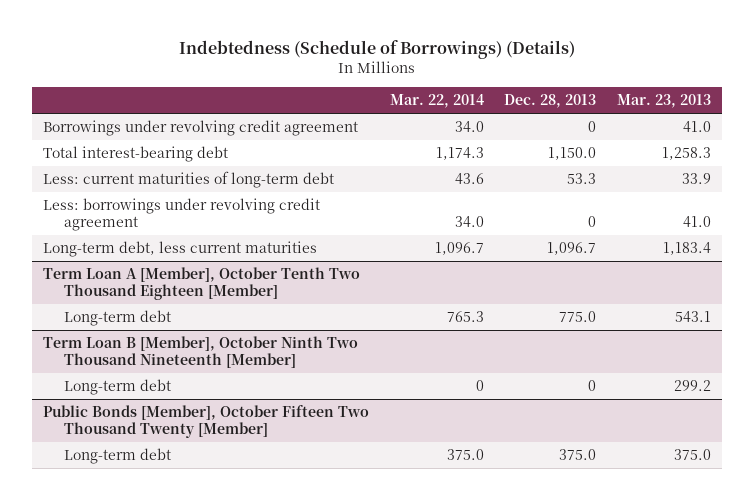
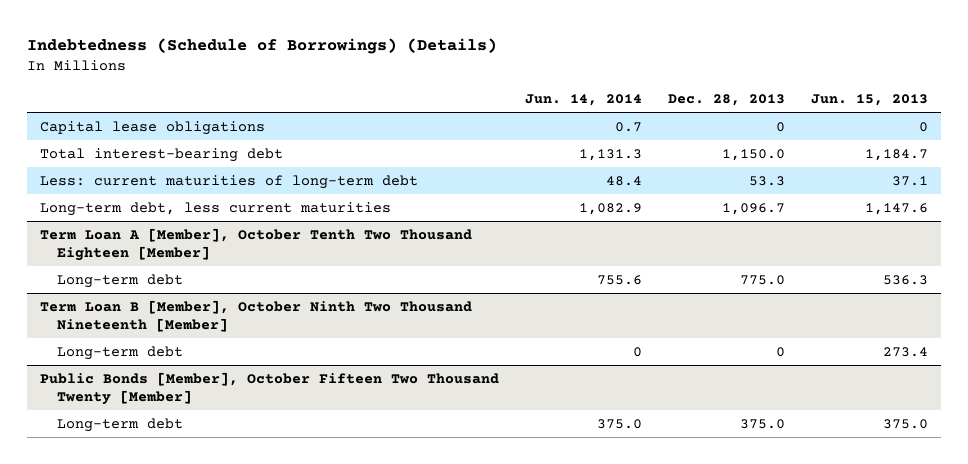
- | Mar. 22, 2014 | Dec. 28, 2013 | Mar. 23, 2013
+ | Jun. 14, 2014 | Dec. 28, 2013 | Jun. 15, 2013
- Borrowings under revolving credit agreement | 34.0 | 0 | 41.0
+ Capital lease obligations | 0.7 | 0 | 0
- Less: borrowings under revolving credit agreement | 34.0 | 0 | 41.0

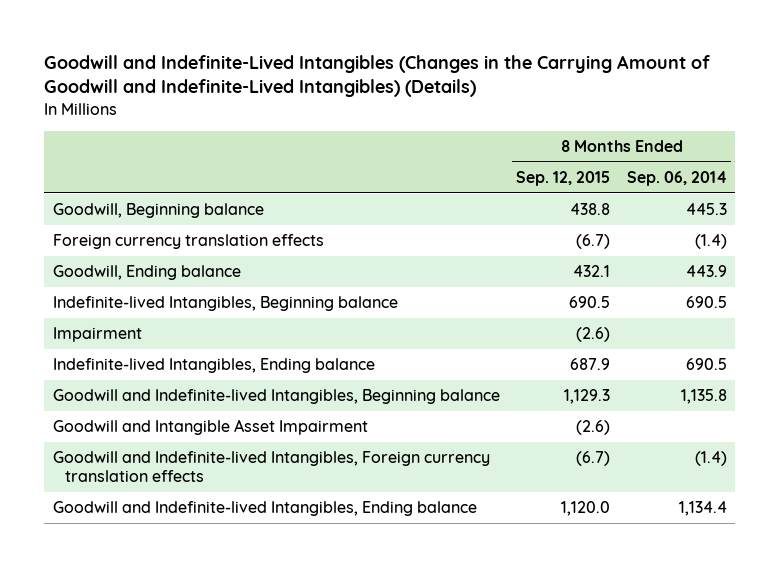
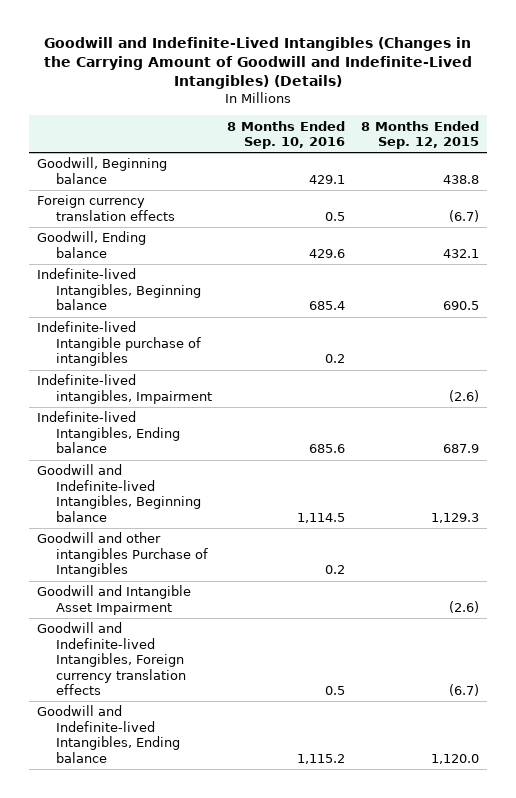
- | 8 Months Ended Sep. 12, 2015 | 8 Months Ended Sep. 06, 2014
+ | 8 Months Ended Sep. 10, 2016 | 8 Months Ended Sep. 12, 2015
- Impairment | (2.6) |
+ Indefinite-lived Intangible purchase of intangibles | 0.2 |
+ Indefinite-lived intangibles, Impairment | | (2.6)
+ Goodwill and other intangibles Purchase of Intangibles | 0.2 |

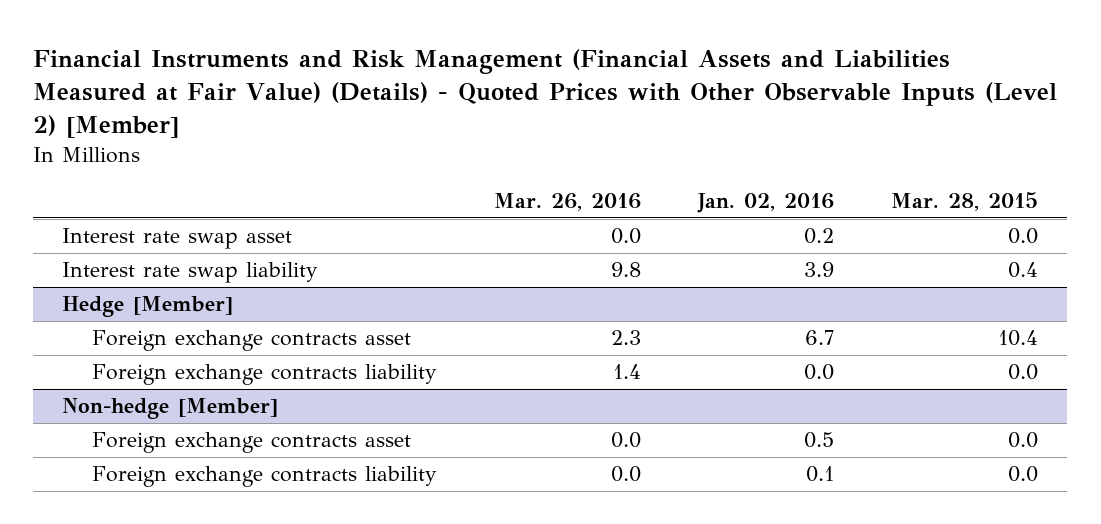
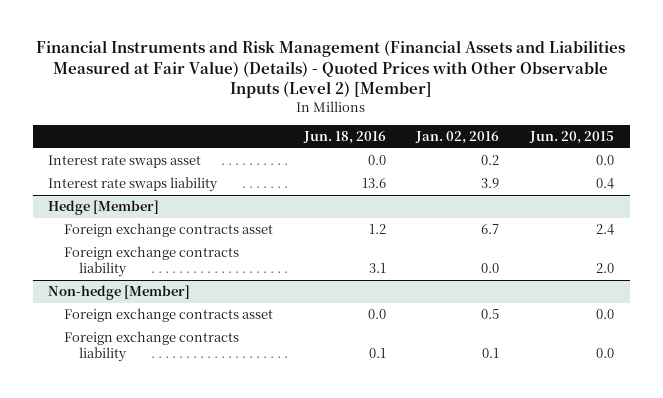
- | Mar. 26, 2016 | Jan. 02, 2016 | Mar. 28, 2015
+ | Jun. 18, 2016 | Jan. 02, 2016 | Jun. 20, 2015
- Interest rate swap asset | 0.0 | 0.2 | 0.0
- Interest rate swap liability | 9.8 | 3.9 | 0.4
+ Interest rate swaps asset | 0.0 | 0.2 | 0.0
+ Interest rate swaps liability | 13.6 | 3.9 | 0.4

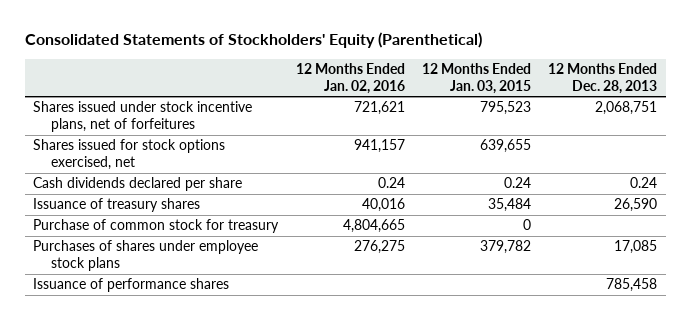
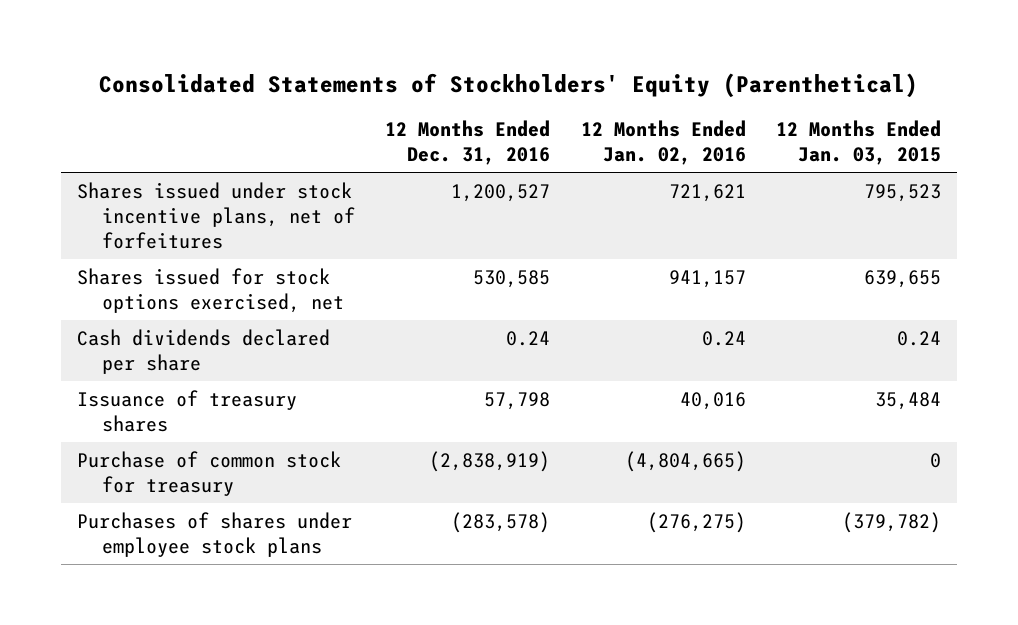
- | 12 Months Ended Jan. 02, 2016 | 12 Months Ended Jan. 03, 2015 | 12 Months Ended Dec. 28, 2013
+ | 12 Months Ended Dec. 31, 2016 | 12 Months Ended Jan. 02, 2016 | 12 Months Ended Jan. 03, 2015
- Purchase of common stock for treasury | 4,804,665 | 0 |
- Purchases of shares under employee stock plans | 276,275 | 379,782 | 17,085
- Issuance of performance shares | | | 785,458
+ Purchase of common stock for treasury | (2,838,919) | (4,804,665) | 0
+ Purchases of shares under employee stock plans | (283,578) | (276,275) | (379,782)

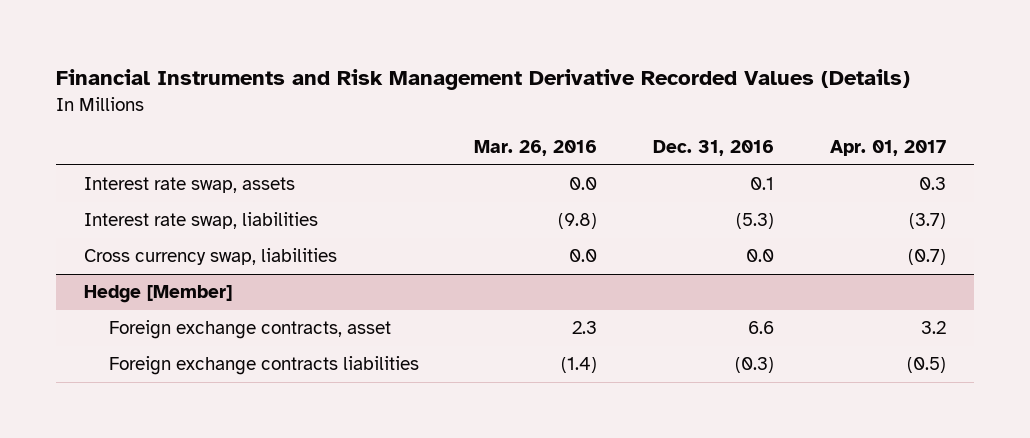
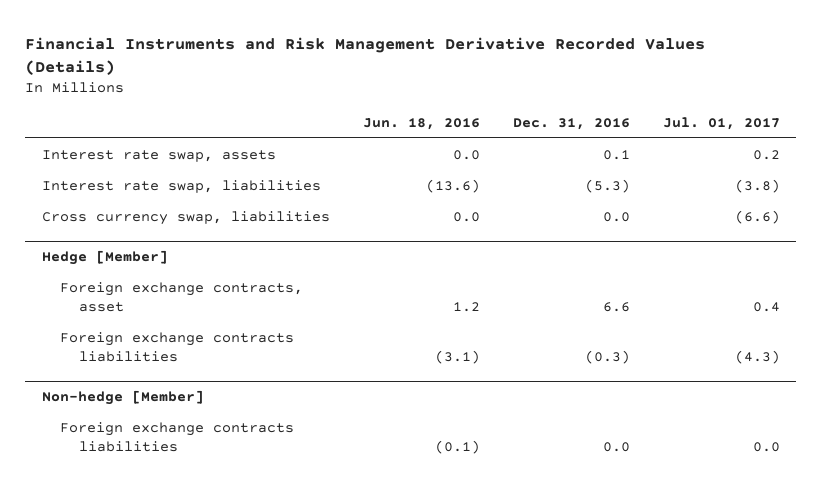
- | Mar. 26, 2016 | Dec. 31, 2016 | Apr. 01, 2017
+ | Jun. 18, 2016 | Dec. 31, 2016 | Jul. 01, 2017
+ Non-hedge [Member]
+ Foreign exchange contracts liabilities | (0.1) | 0.0 | 0.0

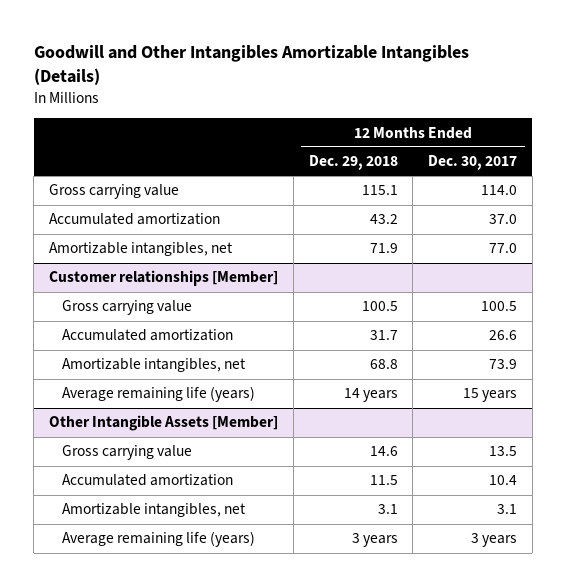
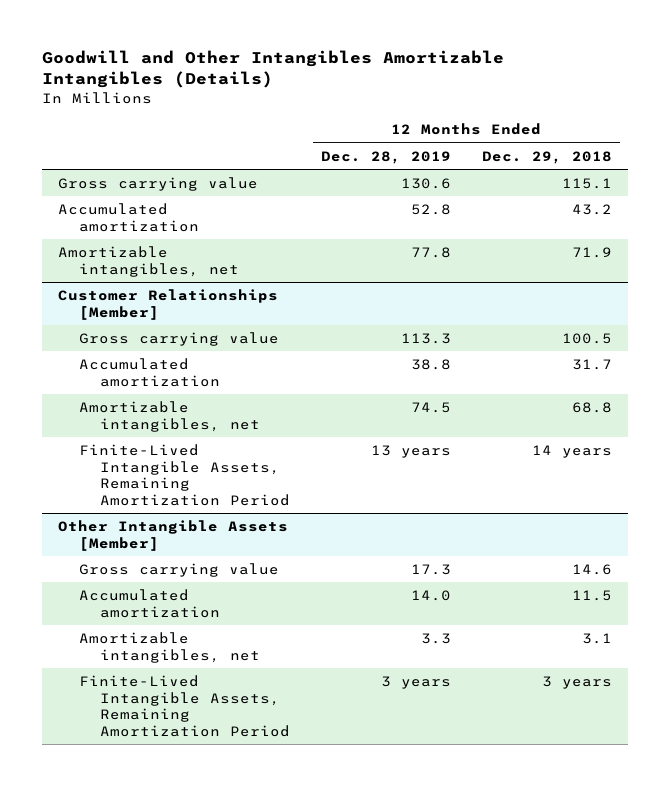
- | 12 Months Ended Dec. 29, 2018 | 12 Months Ended Dec. 30, 2017
+ | 12 Months Ended Dec. 28, 2019 | 12 Months Ended Dec. 29, 2018
- Customer relationships [Member]
+ Customer Relationships [Member]
- Average remaining life (years) | 14 years | 15 years
+ Finite-Lived Intangible Assets, Remaining Amortization Period | 13 years | 14 years
@ Other Intangible Assets [Member]
- Average remaining life (years) | 3 years | 3 years
+ Finite-Lived Intangible Assets, Remaining Amortization Period | 3 years | 3 years

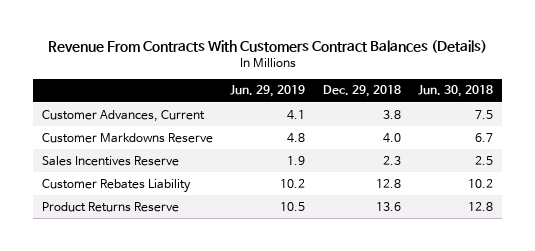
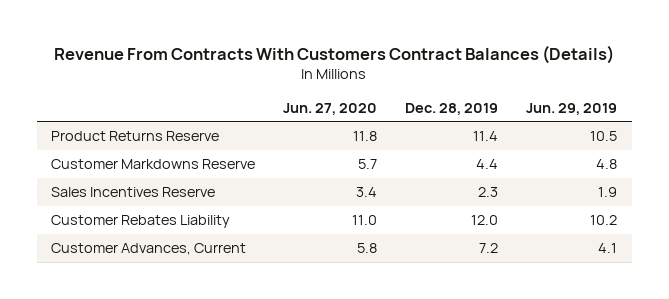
- | Jun. 29, 2019 | Dec. 29, 2018 | Jun. 30, 2018
+ | Jun. 27, 2020 | Dec. 28, 2019 | Jun. 29, 2019
moved up: Product Returns Reserve | 11.8 | 11.4 | 10.5
moved down: Customer Advances, Current | 5.8 | 7.2 | 4.1

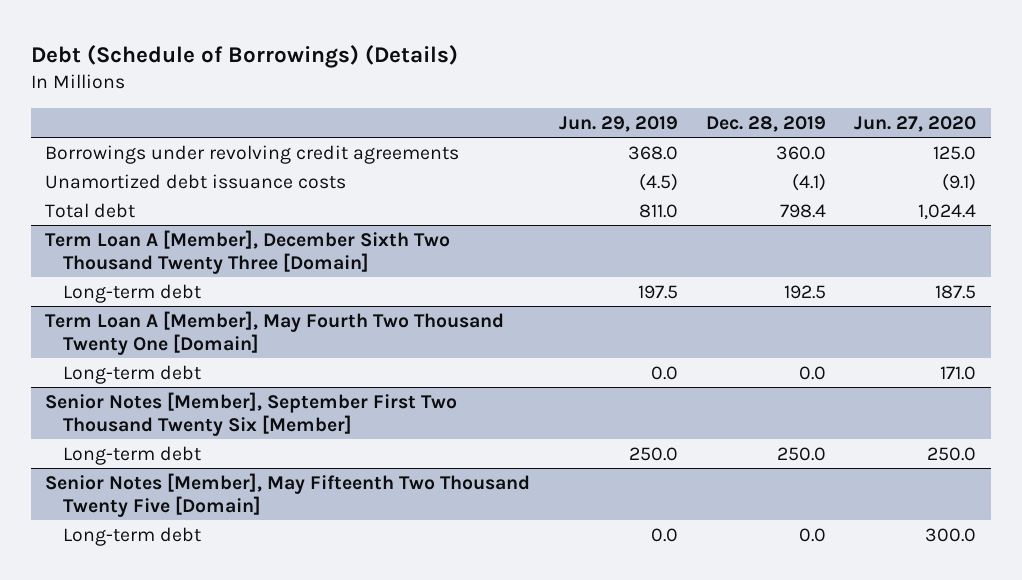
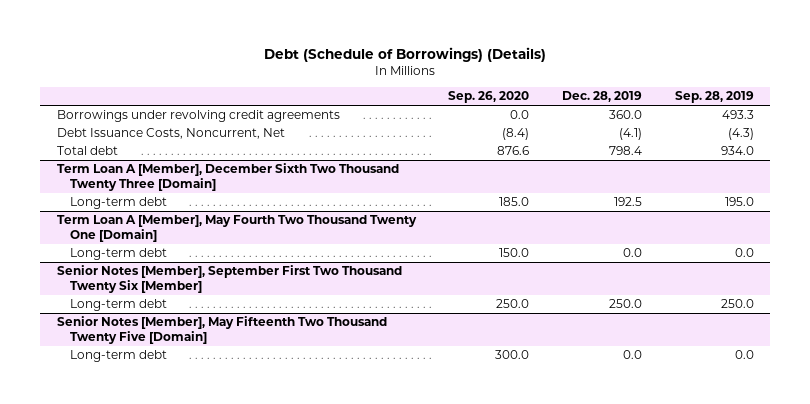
- | Jun. 29, 2019 | Dec. 28, 2019 | Jun. 27, 2020
+ | Sep. 26, 2020 | Dec. 28, 2019 | Sep. 28, 2019
- Unamortized debt issuance costs | (4.5) | (4.1) | (9.1)
+ Debt Issuance Costs, Noncurrent, Net | (8.4) | (4.1) | (4.3)

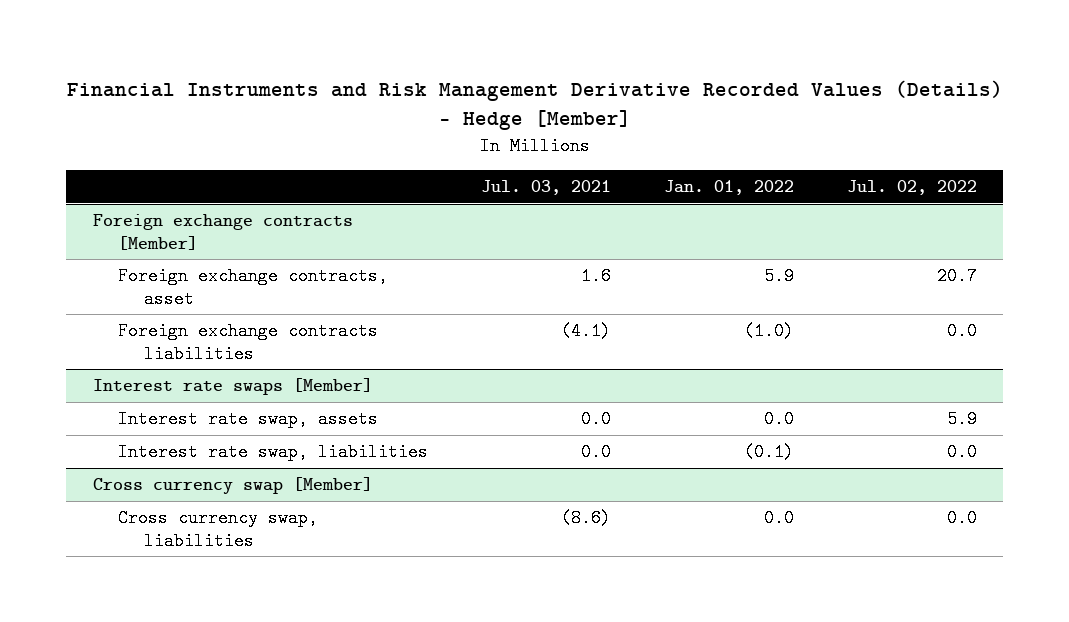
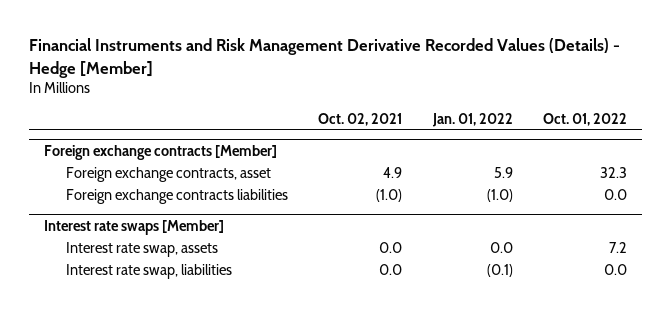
- | Jul. 03, 2021 | Jan. 01, 2022 | Jul. 02, 2022
+ | Oct. 02, 2021 | Jan. 01, 2022 | Oct. 01, 2022
- Cross currency swap [Member]
- Cross currency swap, liabilities | (8.6) | 0.0 | 0.0

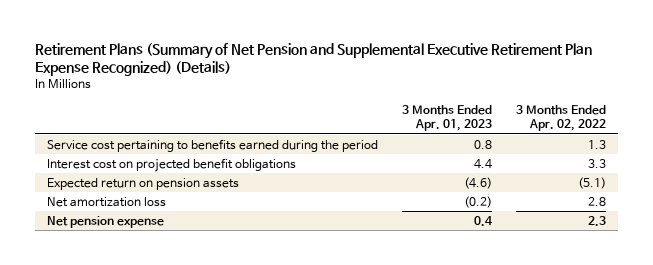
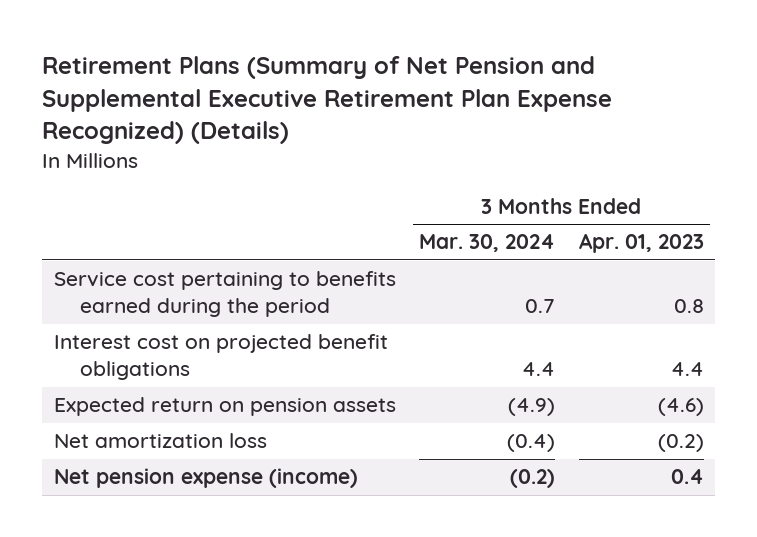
- | 3 Months Ended Apr. 01, 2023 | 3 Months Ended Apr. 02, 2022
+ | 3 Months Ended Mar. 30, 2024 | 3 Months Ended Apr. 01, 2023
- Net pension expense | 0.4 | 2.3
+ Net pension expense (income) | (0.2) | 0.4

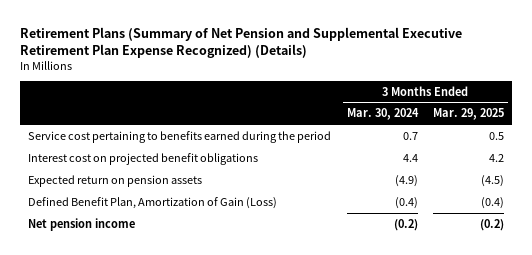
- | 3 Months Ended Mar. 30, 2024 | 3 Months Ended Apr. 01, 2023
+ | 3 Months Ended Mar. 30, 2024 | 3 Months Ended Mar. 29, 2025
- Net amortization loss | (0.4) | (0.2)
- Net pension expense (income) | (0.2) | 0.4
+ Defined Benefit Plan, Amortization of Gain (Loss) | (0.4) | (0.4)
+ Net pension income | (0.2) | (0.2)

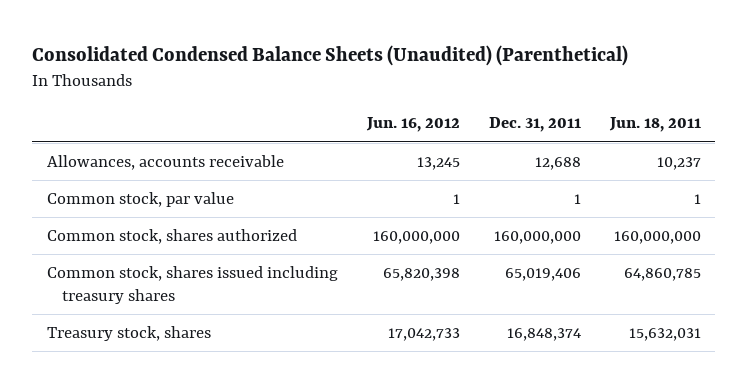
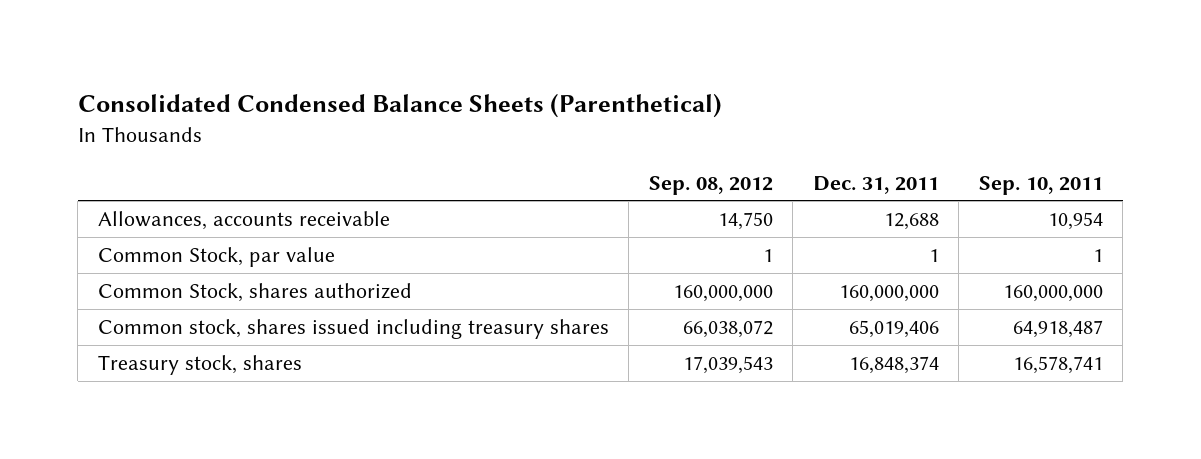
- Consolidated Condensed Balance Sheets (Unaudited) (Parenthetical)
+ Consolidated Condensed Balance Sheets (Parenthetical)
- | Jun. 16, 2012 | Dec. 31, 2011 | Jun. 18, 2011
+ | Sep. 08, 2012 | Dec. 31, 2011 | Sep. 10, 2011
- Common stock, par value | 1 | 1 | 1
- Common stock, shares authorized | 160,000,000 | 160,000,000 | 160,000,000
+ Common Stock, par value | 1 | 1 | 1
+ Common Stock, shares authorized | 160,000,000 | 160,000,000 | 160,000,000

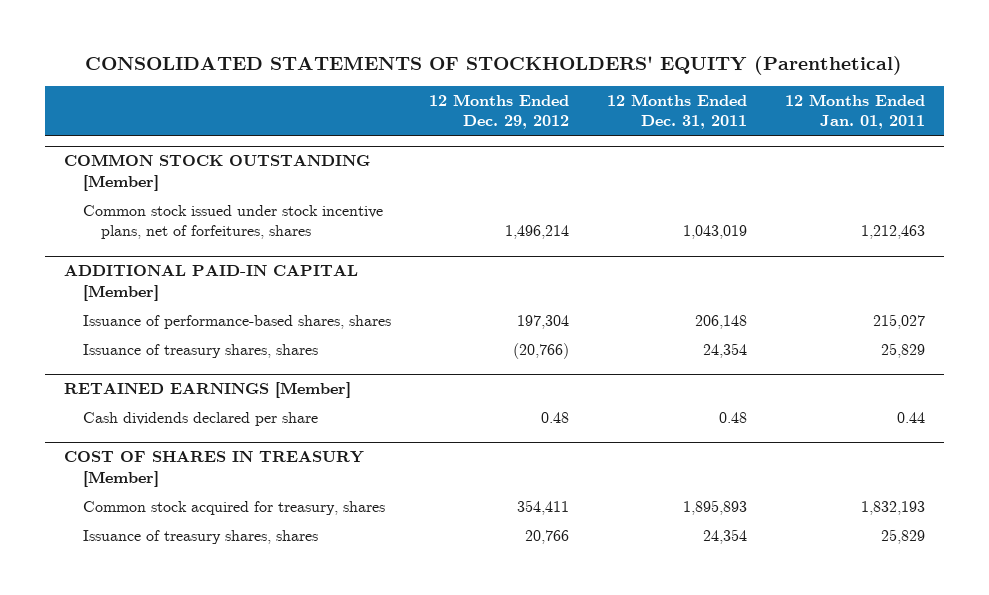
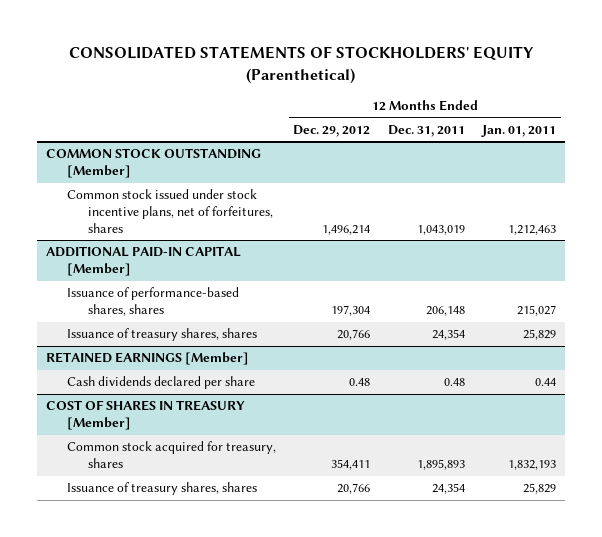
@ ADDITIONAL PAID-IN CAPITAL [Member]
- Issuance of treasury shares, shares | (20,766) | 24,354 | 25,829
+ Issuance of treasury shares, shares | 20,766 | 24,354 | 25,829

